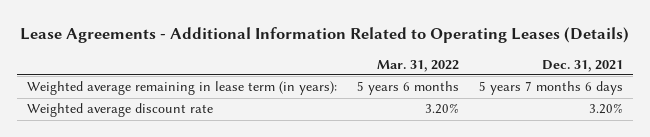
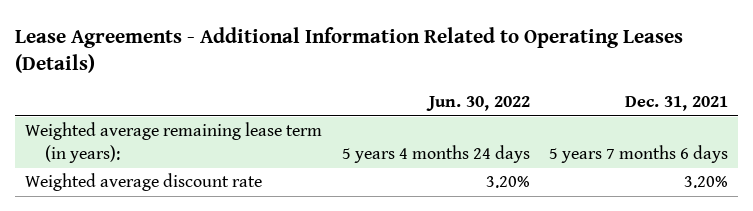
- | Mar. 31, 2022 | Dec. 31, 2021
+ | Jun. 30, 2022 | Dec. 31, 2021
- Weighted average remaining in lease term (in years): | 5 years 6 months | 5 years 7 months 6 days
+ Weighted average remaining lease term (in years): | 5 years 4 months 24 days | 5 years 7 months 6 days

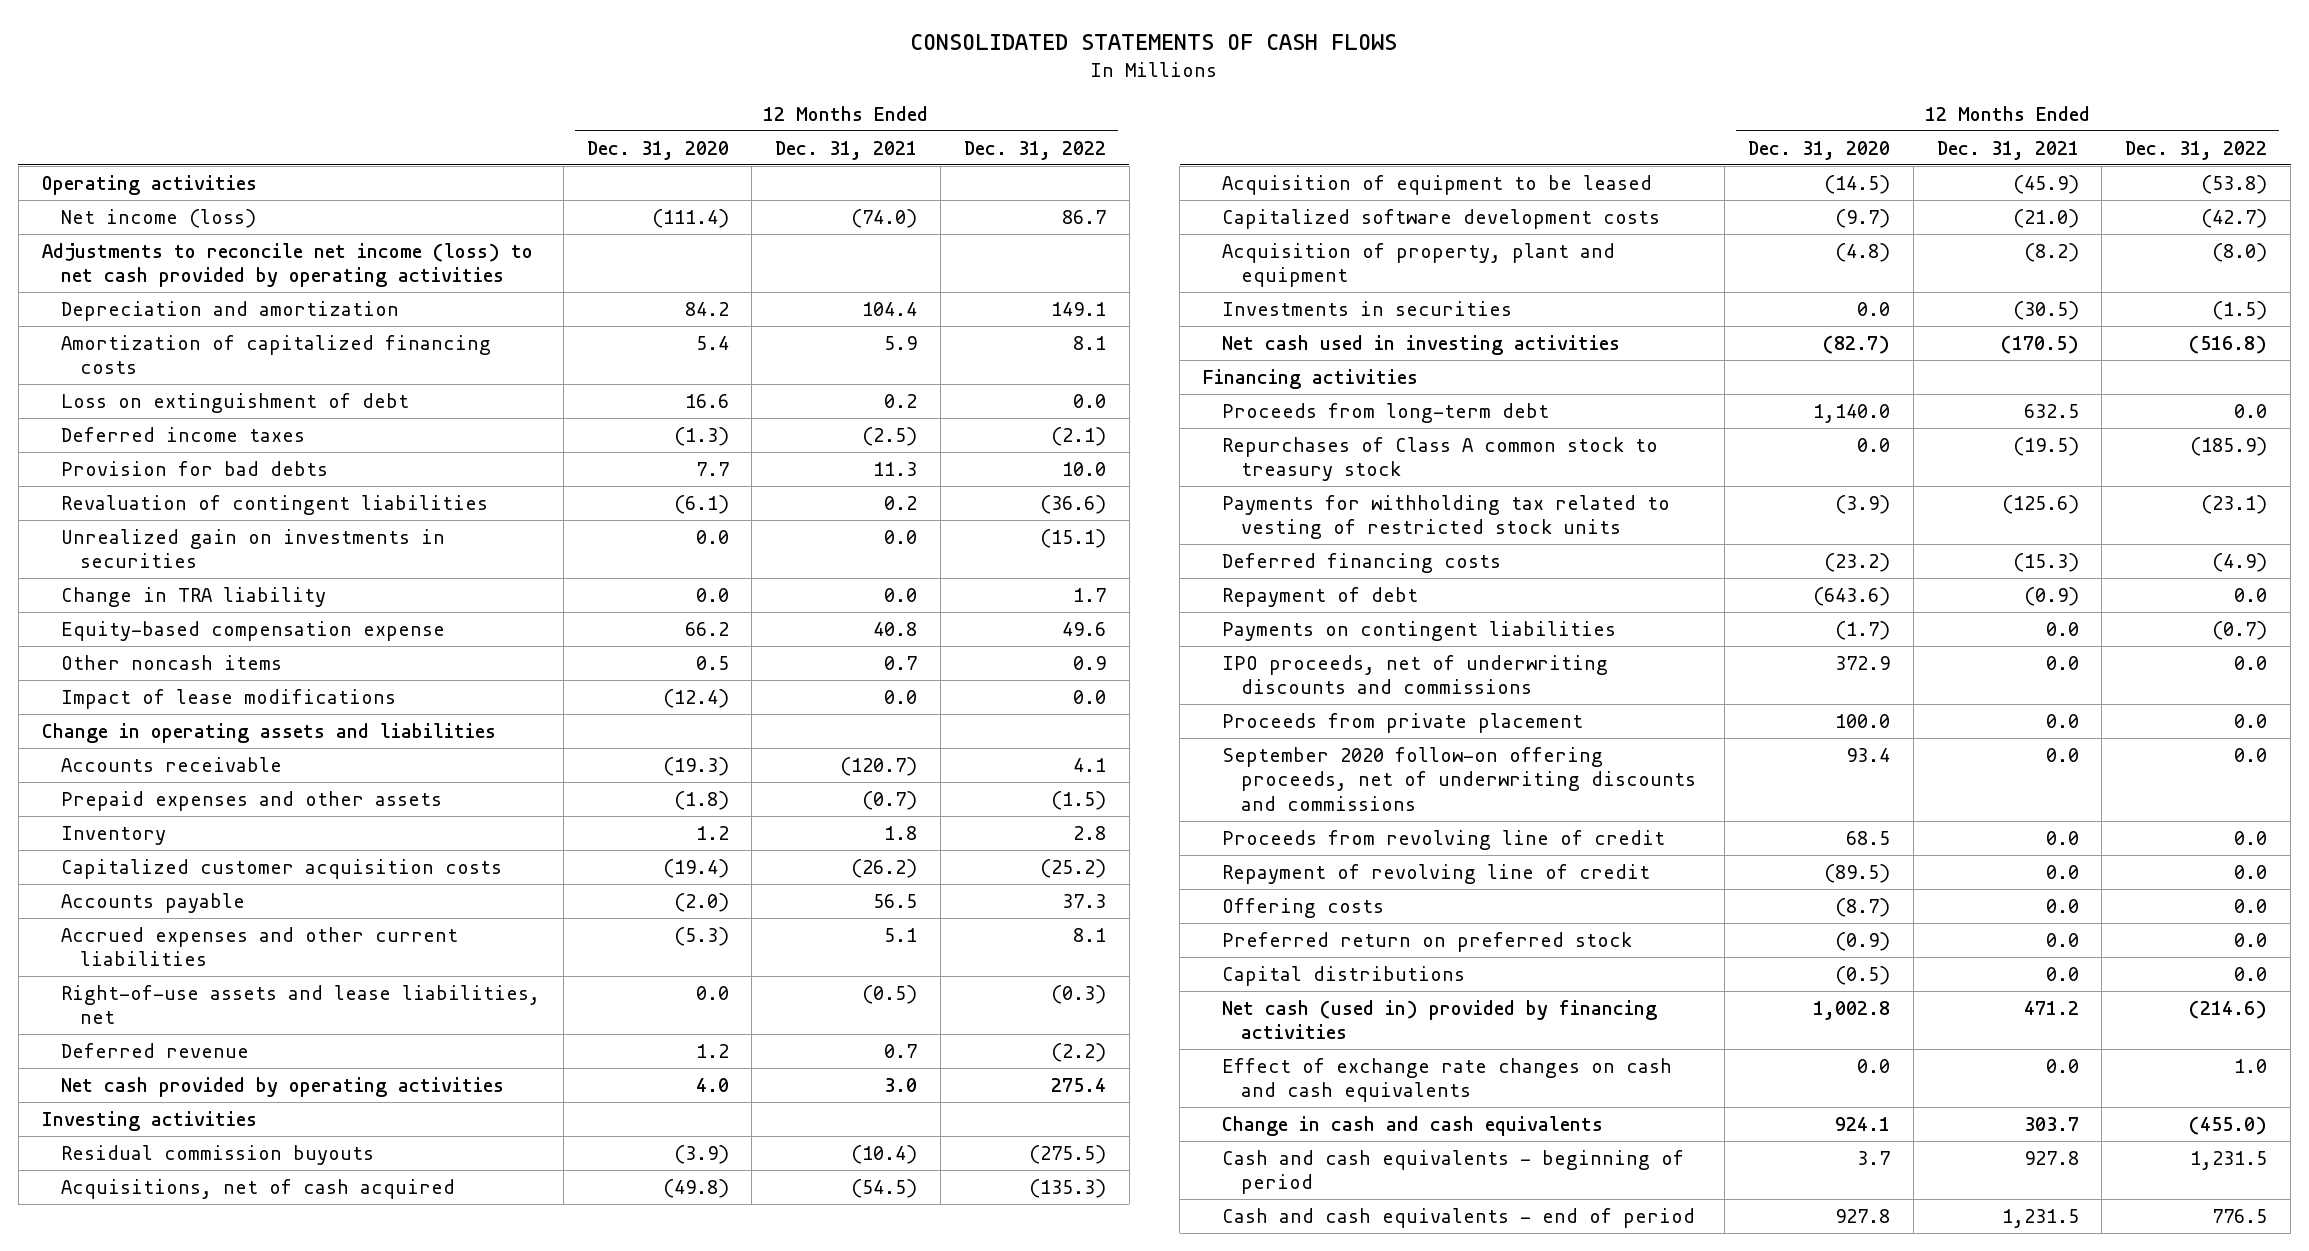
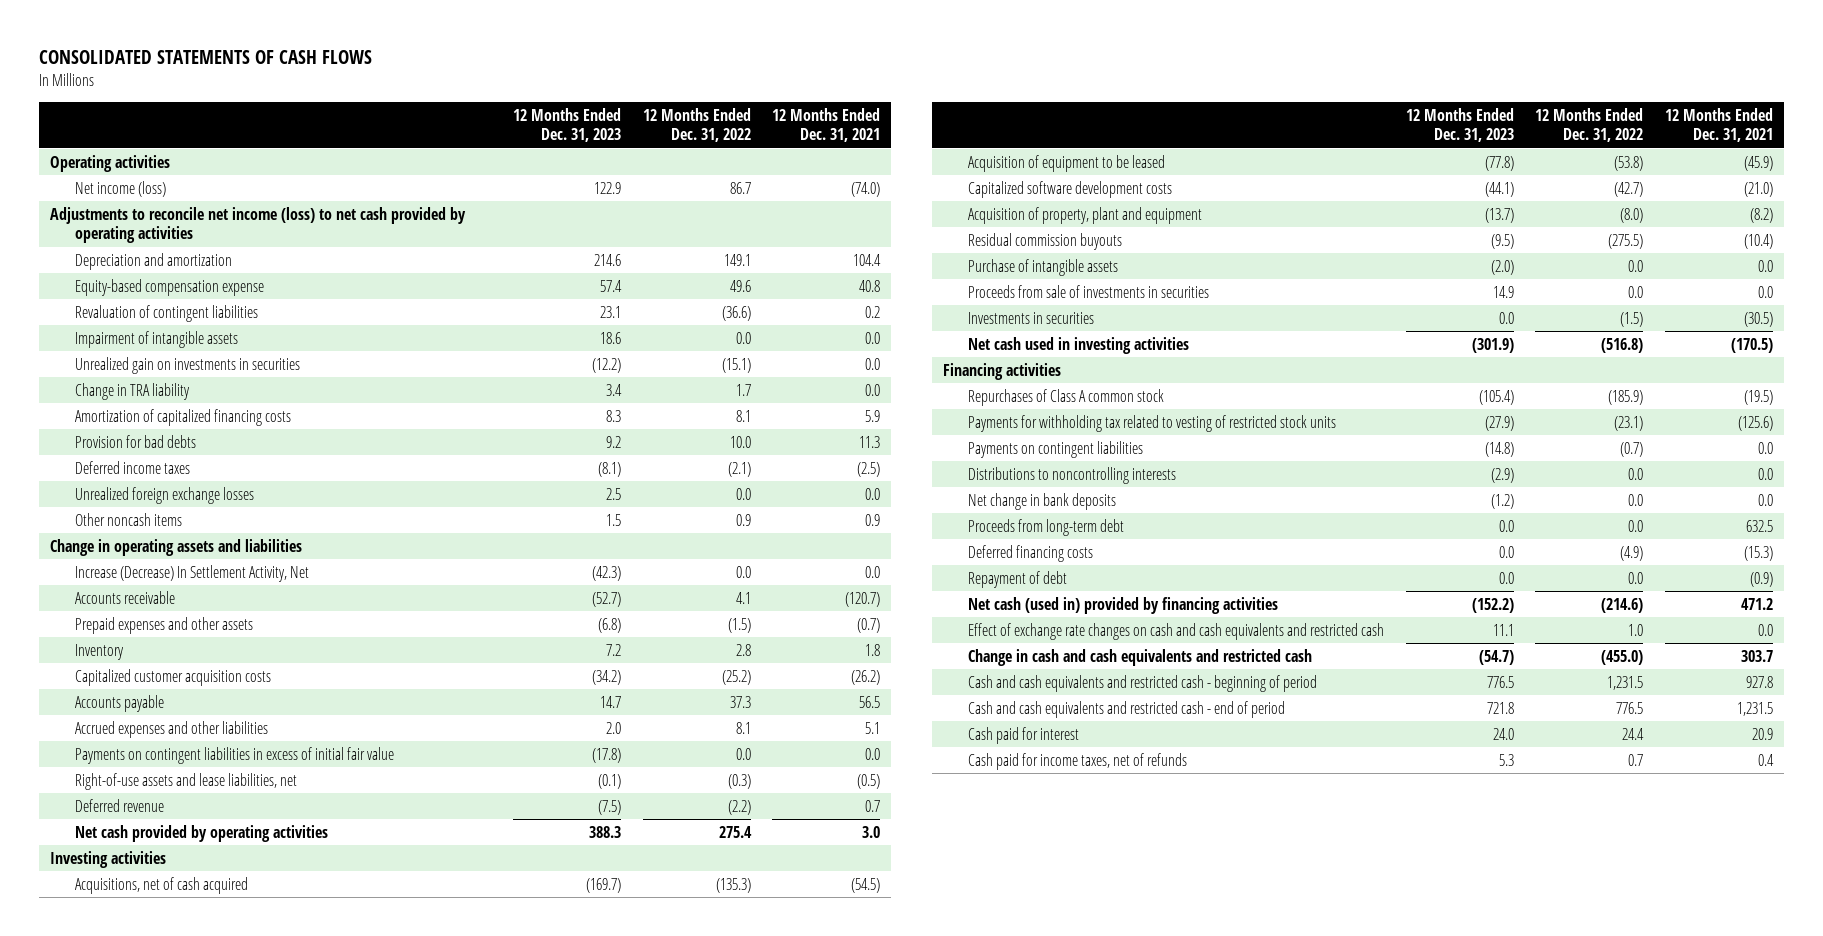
- | 12 Months Ended Dec. 31, 2020 | 12 Months Ended Dec. 31, 2021 | 12 Months Ended Dec. 31, 2022
+ | 12 Months Ended Dec. 31, 2023 | 12 Months Ended Dec. 31, 2022 | 12 Months Ended Dec. 31, 2021
- Loss on extinguishment of debt | 16.6 | 0.2 | 0.0
moved up: Equity-based compensation expense | 57.4 | 49.6 | 40.8
+ Impairment of intangible assets | 18.6 | 0.0 | 0.0
- Other noncash items | 0.5 | 0.7 | 0.9
- Impact of lease modifications | (12.4) | 0.0 | 0.0
moved down: Amortization of capitalized financing costs | 8.3 | 8.1 | 5.9
moved down: Provision for bad debts | 9.2 | 10.0 | 11.3
moved down: Deferred income taxes | (8.1) | (2.1) | (2.5)
+ Unrealized foreign exchange losses | 2.5 | 0.0 | 0.0
+ Other noncash items | 1.5 | 0.9 | 0.9
+ Increase (Decrease) In Settlement Activity, Net | (42.3) | 0.0 | 0.0
- Accrued expenses and other current liabilities | (5.3) | 5.1 | 8.1
+ Accrued expenses and other liabilities | 2.0 | 8.1 | 5.1
+ Payments on contingent liabilities in excess of initial fair value | (17.8) | 0.0 | 0.0
moved down: Residual commission buyouts | (9.5) | (275.5) | (10.4)
+ Purchase of intangible assets | (2.0) | 0.0 | 0.0
+ Proceeds from sale of investments in securities | 14.9 | 0.0 | 0.0
- Repurchases of Class A common stock to treasury stock | 0.0 | (19.5) | (185.9)
+ Repurchases of Class A common stock | (105.4) | (185.9) | (19.5)
moved up: Payments on contingent liabilities | (14.8) | (0.7) | 0.0
+ Distributions to noncontrolling interests | (2.9) | 0.0 | 0.0
+ Net change in bank deposits | (1.2) | 0.0 | 0.0
moved down: Proceeds from long-term debt | 0.0 | 0.0 | 632.5
- IPO proceeds, net of underwriting discounts and commissions | 372.9 | 0.0 | 0.0
- Proceeds from private placement | 100.0 | 0.0 | 0.0
- September 2020 follow-on offering proceeds, net of underwriting discounts and commissions | 93.4 | 0.0 | 0.0
- Proceeds from revolving line of credit | 68.5 | 0.0 | 0.0
- Repayment of revolving line of credit | (89.5) | 0.0 | 0.0
- Offering costs | (8.7) | 0.0 | 0.0
- Preferred return on preferred stock | (0.9) | 0.0 | 0.0
- Capital distributions | (0.5) | 0.0 | 0.0
- Effect of exchange rate changes on cash and cash equivalents | 0.0 | 0.0 | 1.0
- Change in cash and cash equivalents | 924.1 | 303.7 | (455.0)
- Cash and cash equivalents - beginning of period | 3.7 | 927.8 | 1,231.5
- Cash and cash equivalents - end of period | 927.8 | 1,231.5 | 776.5
+ Effect of exchange rate changes on cash and cash equivalents and restricted cash | 11.1 | 1.0 | 0.0
+ Change in cash and cash equivalents and restricted cash | (54.7) | (455.0) | 303.7
+ Cash and cash equivalents and restricted cash - beginning of period | 776.5 | 1,231.5 | 927.8
+ Cash and cash equivalents and restricted cash - end of period | 721.8 | 776.5 | 1,231.5
+ Cash paid for interest | 24.0 | 24.4 | 20.9
+ Cash paid for income taxes, net of refunds | 5.3 | 0.7 | 0.4

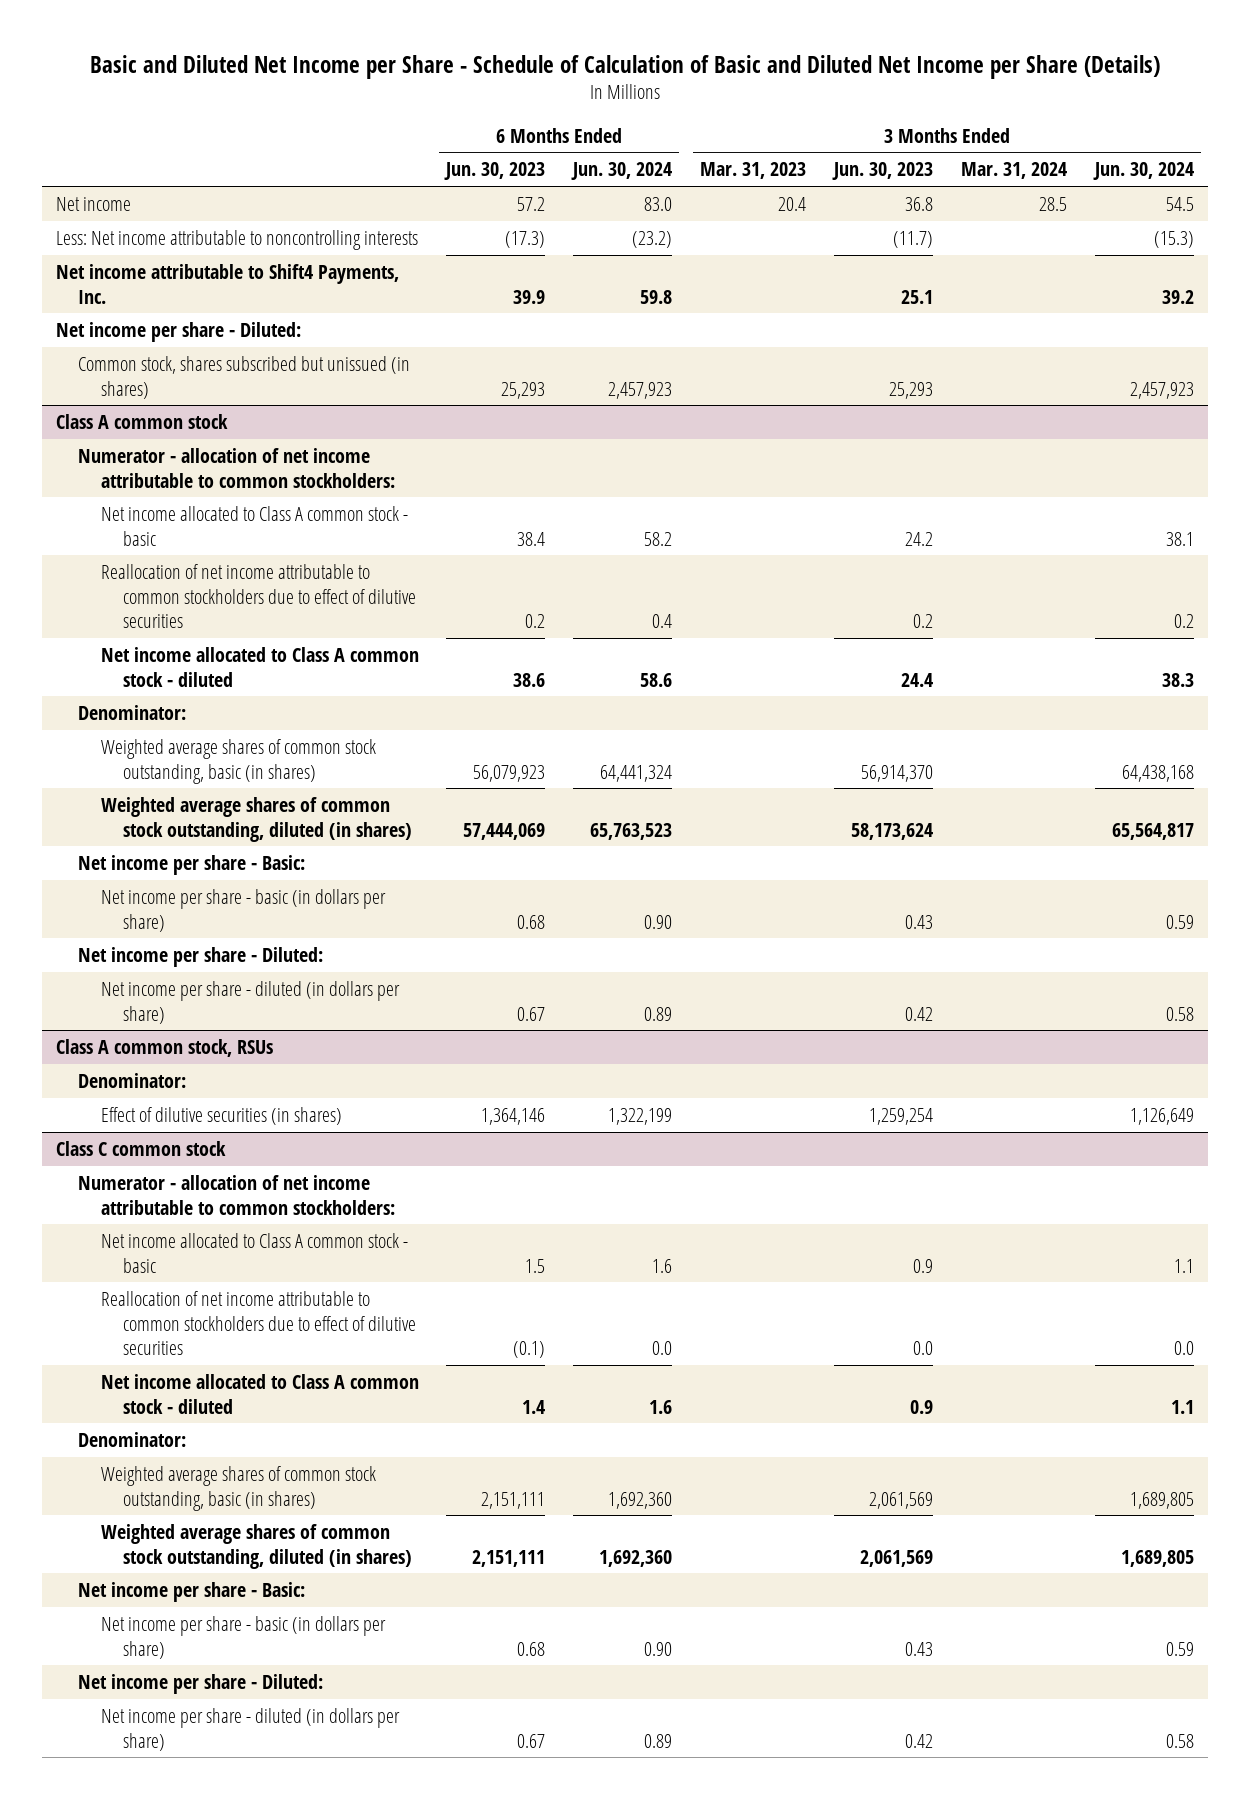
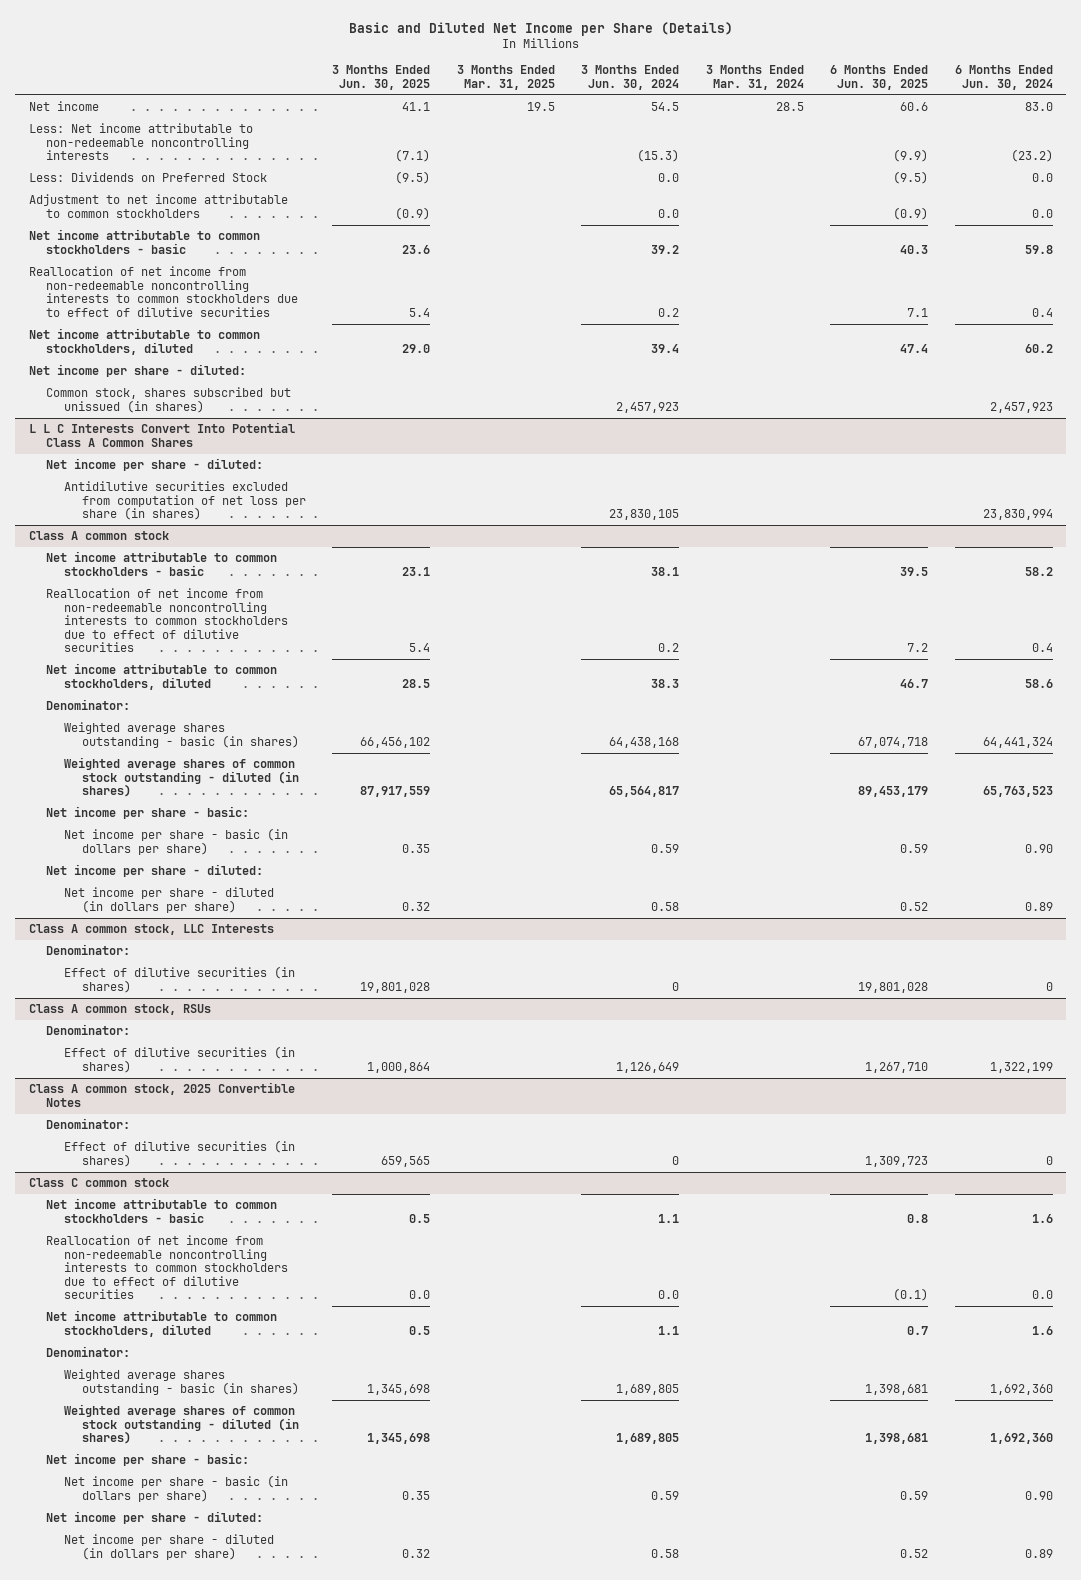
- Basic and Diluted Net Income per Share - Schedule of Calculation of Basic and Diluted Net Income per Share (Details)
+ Basic and Diluted Net Income per Share (Details)
- | 6 Months Ended Jun. 30, 2023 | 6 Months Ended Jun. 30, 2024 | 3 Months Ended Mar. 31, 2023 | 3 Months Ended Jun. 30, 2023 | 3 Months Ended Mar. 31, 2024 | 3 Months Ended Jun. 30, 2024
+ | 3 Months Ended Jun. 30, 2025 | 3 Months Ended Mar. 31, 2025 | 3 Months Ended Jun. 30, 2024 | 3 Months Ended Mar. 31, 2024 | 6 Months Ended Jun. 30, 2025 | 6 Months Ended Jun. 30, 2024
- Less: Net income attributable to noncontrolling interests | (17.3) | (23.2) | | (11.7) | | (15.3)
- Net income attributable to Shift4 Payments, Inc. | 39.9 | 59.8 | | 25.1 | | 39.2
- Net income per share - Diluted:
+ Less: Net income attributable to non-redeemable noncontrolling interests | (7.1) | | (15.3) | | (9.9) | (23.2)
+ Less: Dividends on Preferred Stock | (9.5) | | 0.0 | | (9.5) | 0.0
+ Adjustment to net income attributable to common stockholders | (0.9) | | 0.0 | | (0.9) | 0.0
+ Net income attributable to common stockholders - basic | 23.6 | | 39.2 | | 40.3 | 59.8
+ Reallocation of net income from non-redeemable noncontrolling interests to common stockholders due to effect of dilutive securities | 5.4 | | 0.2 | | 7.1 | 0.4
+ Net income attributable to common stockholders, diluted | 29.0 | | 39.4 | | 47.4 | 60.2
+ Net income per share - diluted:
+ L L C Interests Convert Into Potential Class A Common Shares
+ Net income per share - diluted:
+ Antidilutive securities excluded from computation of net loss per share (in shares) | | | 23,830,105 | | | 23,830,994
@ Class A common stock
- Numerator - allocation of net income attributable to common stockholders:
- Net income allocated to Class A common stock - basic | 38.4 | 58.2 | | 24.2 | | 38.1
- Reallocation of net income attributable to common stockholders due to effect of dilutive securities | 0.2 | 0.4 | | 0.2 | | 0.2
- Net income allocated to Class A common stock - diluted | 38.6 | 58.6 | | 24.4 | | 38.3
+ Net income attributable to common stockholders - basic | 23.1 | | 38.1 | | 39.5 | 58.2
+ Reallocation of net income from non-redeemable noncontrolling interests to common stockholders due to effect of dilutive securities | 5.4 | | 0.2 | | 7.2 | 0.4
+ Net income attributable to common stockholders, diluted | 28.5 | | 38.3 | | 46.7 | 58.6
- Weighted average shares of common stock outstanding, basic (in shares) | 56,079,923 | 64,441,324 | | 56,914,370 | | 64,438,168
- Weighted average shares of common stock outstanding, diluted (in shares) | 57,444,069 | 65,763,523 | | 58,173,624 | | 65,564,817
- Net income per share - Basic:
+ Weighted average shares outstanding - basic (in shares) | 66,456,102 | | 64,438,168 | | 67,074,718 | 64,441,324
+ Weighted average shares of common stock outstanding - diluted (in shares) | 87,917,559 | | 65,564,817 | | 89,453,179 | 65,763,523
+ Net income per share - basic:
- Net income per share - Diluted:
+ Net income per share - diluted:
+ Class A common stock, LLC Interests
+ Denominator:
+ Effect of dilutive securities (in shares) | 19,801,028 | | 0 | | 19,801,028 | 0
+ Class A common stock, 2025 Convertible Notes
+ Denominator:
+ Effect of dilutive securities (in shares) | 659,565 | | 0 | | 1,309,723 | 0
@ Class C common stock
- Numerator - allocation of net income attributable to common stockholders:
- Net income allocated to Class A common stock - basic | 1.5 | 1.6 | | 0.9 | | 1.1
- Reallocation of net income attributable to common stockholders due to effect of dilutive securities | (0.1) | 0.0 | | 0.0 | | 0.0
- Net income allocated to Class A common stock - diluted | 1.4 | 1.6 | | 0.9 | | 1.1
+ Net income attributable to common stockholders - basic | 0.5 | | 1.1 | | 0.8 | 1.6
+ Reallocation of net income from non-redeemable noncontrolling interests to common stockholders due to effect of dilutive securities | 0.0 | | 0.0 | | (0.1) | 0.0
+ Net income attributable to common stockholders, diluted | 0.5 | | 1.1 | | 0.7 | 1.6
- Weighted average shares of common stock outstanding, basic (in shares) | 2,151,111 | 1,692,360 | | 2,061,569 | | 1,689,805
- Weighted average shares of common stock outstanding, diluted (in shares) | 2,151,111 | 1,692,360 | | 2,061,569 | | 1,689,805
- Net income per share - Basic:
+ Weighted average shares outstanding - basic (in shares) | 1,345,698 | | 1,689,805 | | 1,398,681 | 1,692,360
+ Weighted average shares of common stock outstanding - diluted (in shares) | 1,345,698 | | 1,689,805 | | 1,398,681 | 1,692,360
+ Net income per share - basic:
- Net income per share - Diluted:
+ Net income per share - diluted:

